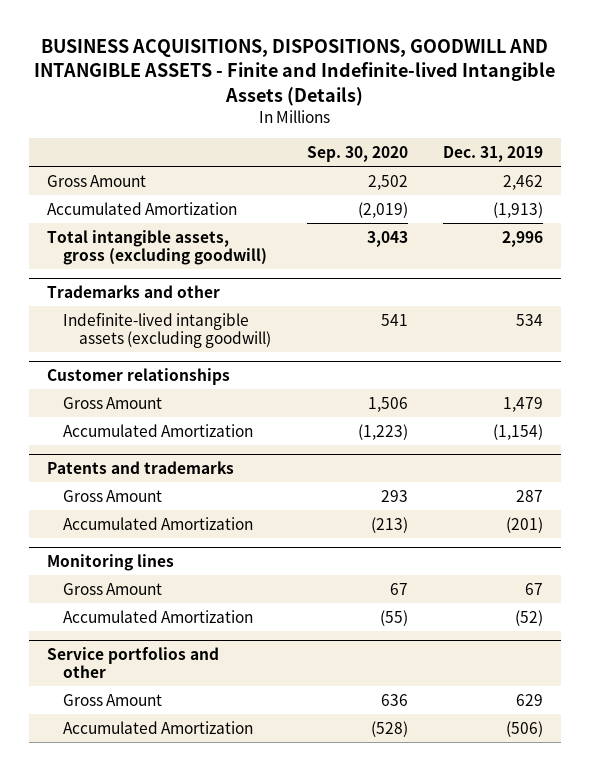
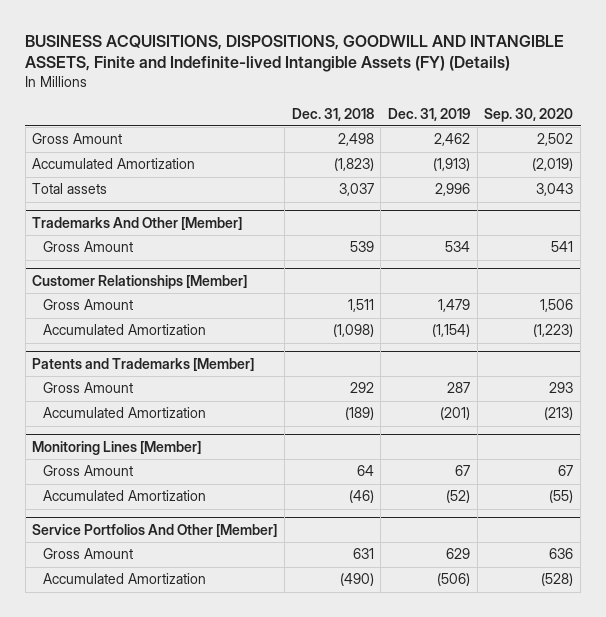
- BUSINESS ACQUISITIONS, DISPOSITIONS, GOODWILL AND INTANGIBLE ASSETS - Finite and Indefinite-lived Intangible Assets (Details)
+ BUSINESS ACQUISITIONS, DISPOSITIONS, GOODWILL AND INTANGIBLE ASSETS, Finite and Indefinite-lived Intangible Assets (FY) (Details)
- | Sep. 30, 2020 | Dec. 31, 2019
+ | Dec. 31, 2018 | Dec. 31, 2019 | Sep. 30, 2020
- Total intangible assets, gross (excluding goodwill) | 3,043 | 2,996
- Trademarks and other
- Indefinite-lived intangible assets (excluding goodwill) | 541 | 534
- Customer relationships
+ Total assets | 3,037 | 2,996 | 3,043
+ Trademarks And Other [Member]
+ Gross Amount | 539 | 534 | 541
+ Customer Relationships [Member]
- Patents and trademarks
+ Patents and Trademarks [Member]
- Monitoring lines
+ Monitoring Lines [Member]
- Service portfolios and other
+ Service Portfolios And Other [Member]

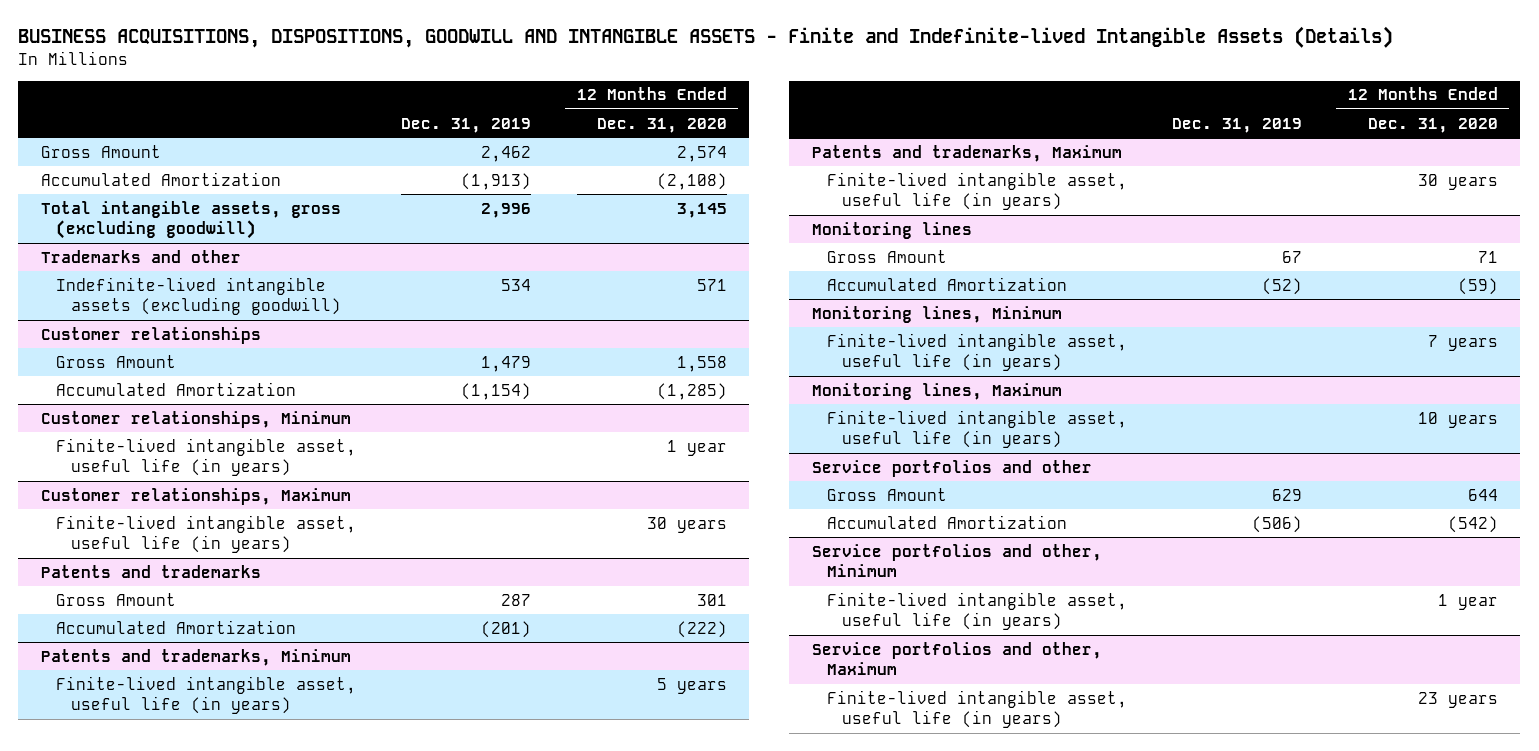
- BUSINESS ACQUISITIONS, DISPOSITIONS, GOODWILL AND INTANGIBLE ASSETS, Finite and Indefinite-lived Intangible Assets (FY) (Details)
+ BUSINESS ACQUISITIONS, DISPOSITIONS, GOODWILL AND INTANGIBLE ASSETS - Finite and Indefinite-lived Intangible Assets (Details)
- | Dec. 31, 2018 | Dec. 31, 2019 | Sep. 30, 2020
+ | Dec. 31, 2019 | 12 Months Ended Dec. 31, 2020
- Total assets | 3,037 | 2,996 | 3,043
- Trademarks And Other [Member]
- Gross Amount | 539 | 534 | 541
- Customer Relationships [Member]
+ Total intangible assets, gross (excluding goodwill) | 2,996 | 3,145
+ Trademarks and other
+ Indefinite-lived intangible assets (excluding goodwill) | 534 | 571
+ Customer relationships
- Patents and Trademarks [Member]
+ Customer relationships, Minimum
+ Finite-lived intangible asset, useful life (in years) | | 1 year
+ Customer relationships, Maximum
+ Finite-lived intangible asset, useful life (in years) | | 30 years
+ Patents and trademarks
- Monitoring Lines [Member]
+ Patents and trademarks, Minimum
+ Finite-lived intangible asset, useful life (in years) | | 5 years
+ Patents and trademarks, Maximum
+ Finite-lived intangible asset, useful life (in years) | | 30 years
+ Monitoring lines
- Service Portfolios And Other [Member]
+ Monitoring lines, Minimum
+ Finite-lived intangible asset, useful life (in years) | | 7 years
+ Monitoring lines, Maximum
+ Finite-lived intangible asset, useful life (in years) | | 10 years
+ Service portfolios and other
+ Service portfolios and other, Minimum
+ Finite-lived intangible asset, useful life (in years) | | 1 year
+ Service portfolios and other, Maximum
+ Finite-lived intangible asset, useful life (in years) | | 23 years

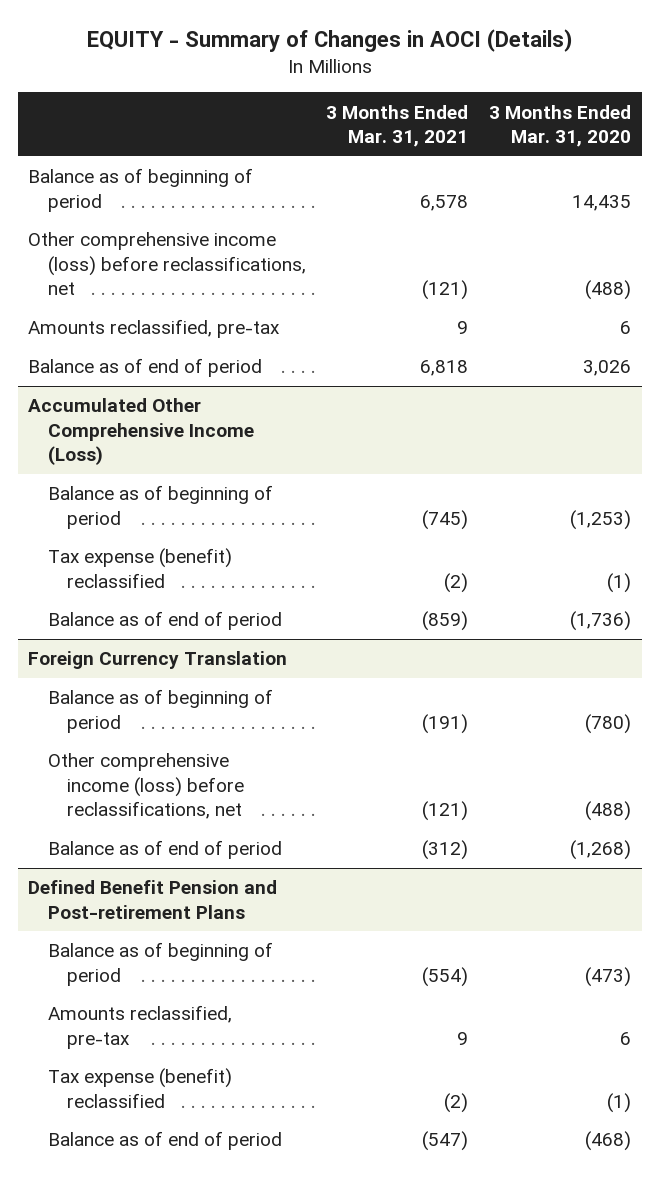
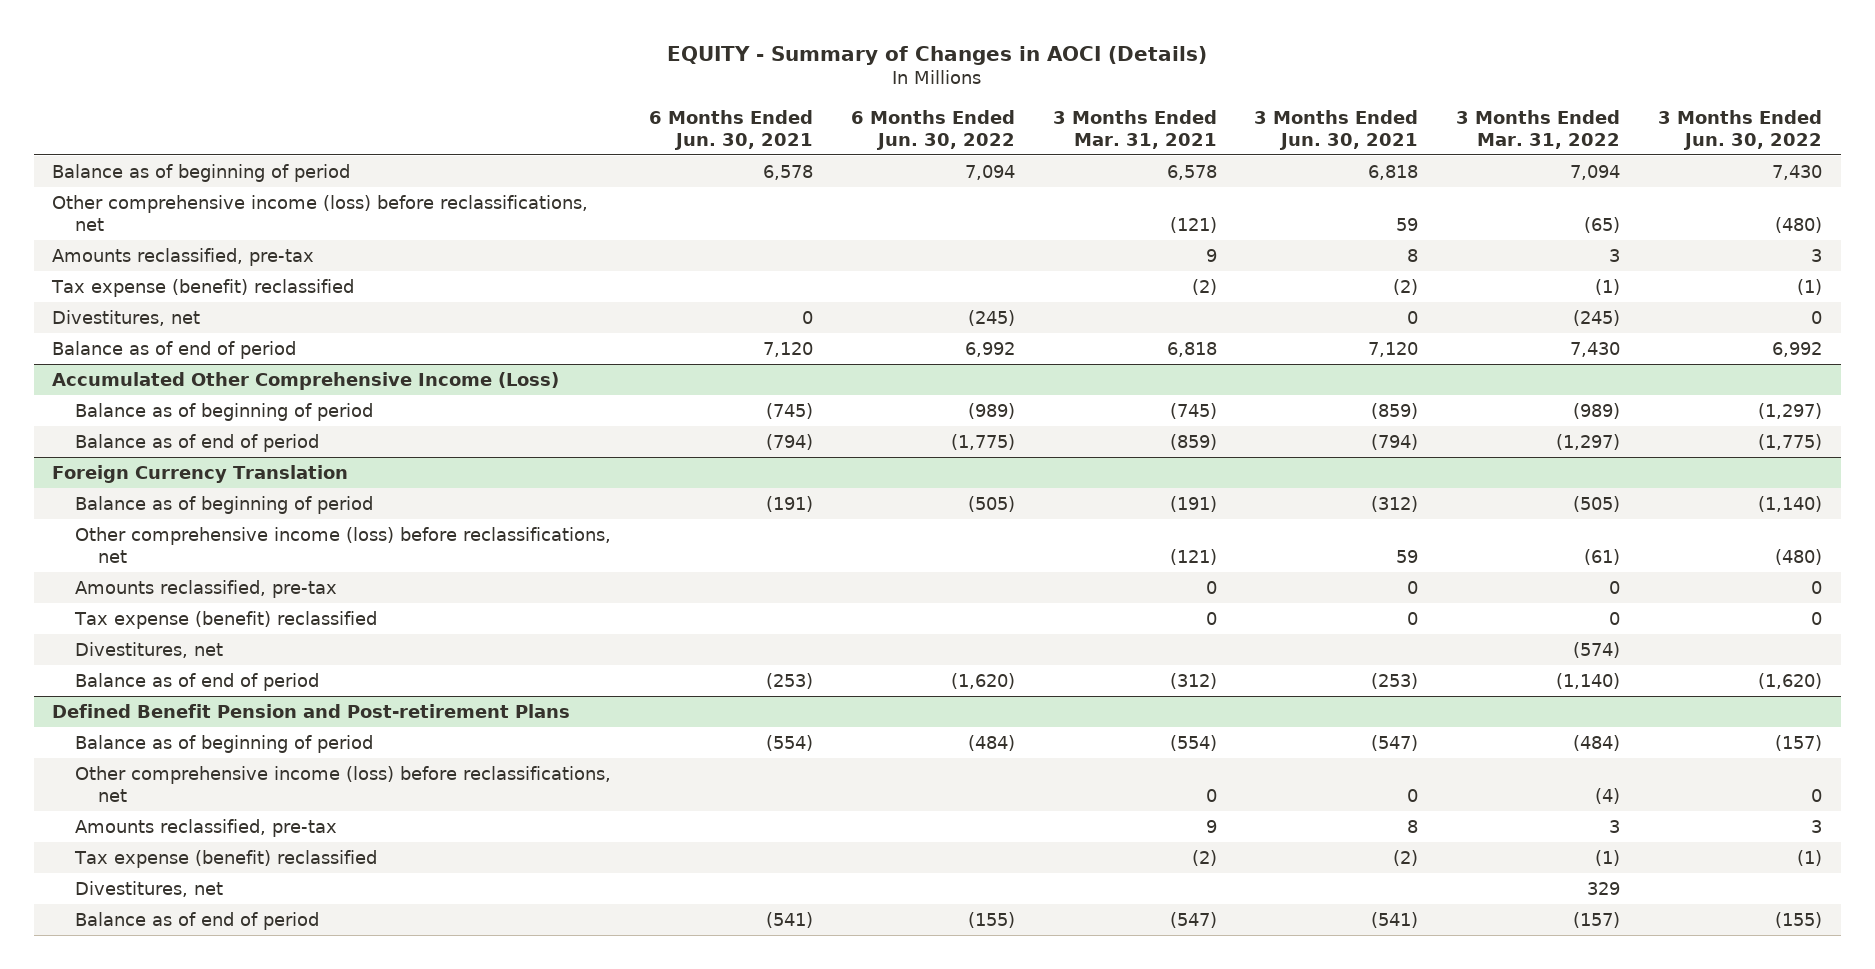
- | 3 Months Ended Mar. 31, 2021 | 3 Months Ended Mar. 31, 2020
+ | 6 Months Ended Jun. 30, 2021 | 6 Months Ended Jun. 30, 2022 | 3 Months Ended Mar. 31, 2021 | 3 Months Ended Jun. 30, 2021 | 3 Months Ended Mar. 31, 2022 | 3 Months Ended Jun. 30, 2022
+ Tax expense (benefit) reclassified | | | (2) | (2) | (1) | (1)
+ Divestitures, net | 0 | (245) | | 0 | (245) | 0
@ Accumulated Other Comprehensive Income (Loss)
- Tax expense (benefit) reclassified | (2) | (1)
@ Foreign Currency Translation
+ Amounts reclassified, pre-tax | | | 0 | 0 | 0 | 0
+ Tax expense (benefit) reclassified | | | 0 | 0 | 0 | 0
+ Divestitures, net | | | | | (574) |
@ Defined Benefit Pension and Post-retirement Plans
+ Other comprehensive income (loss) before reclassifications, net | | | 0 | 0 | (4) | 0
+ Divestitures, net | | | | | 329 |

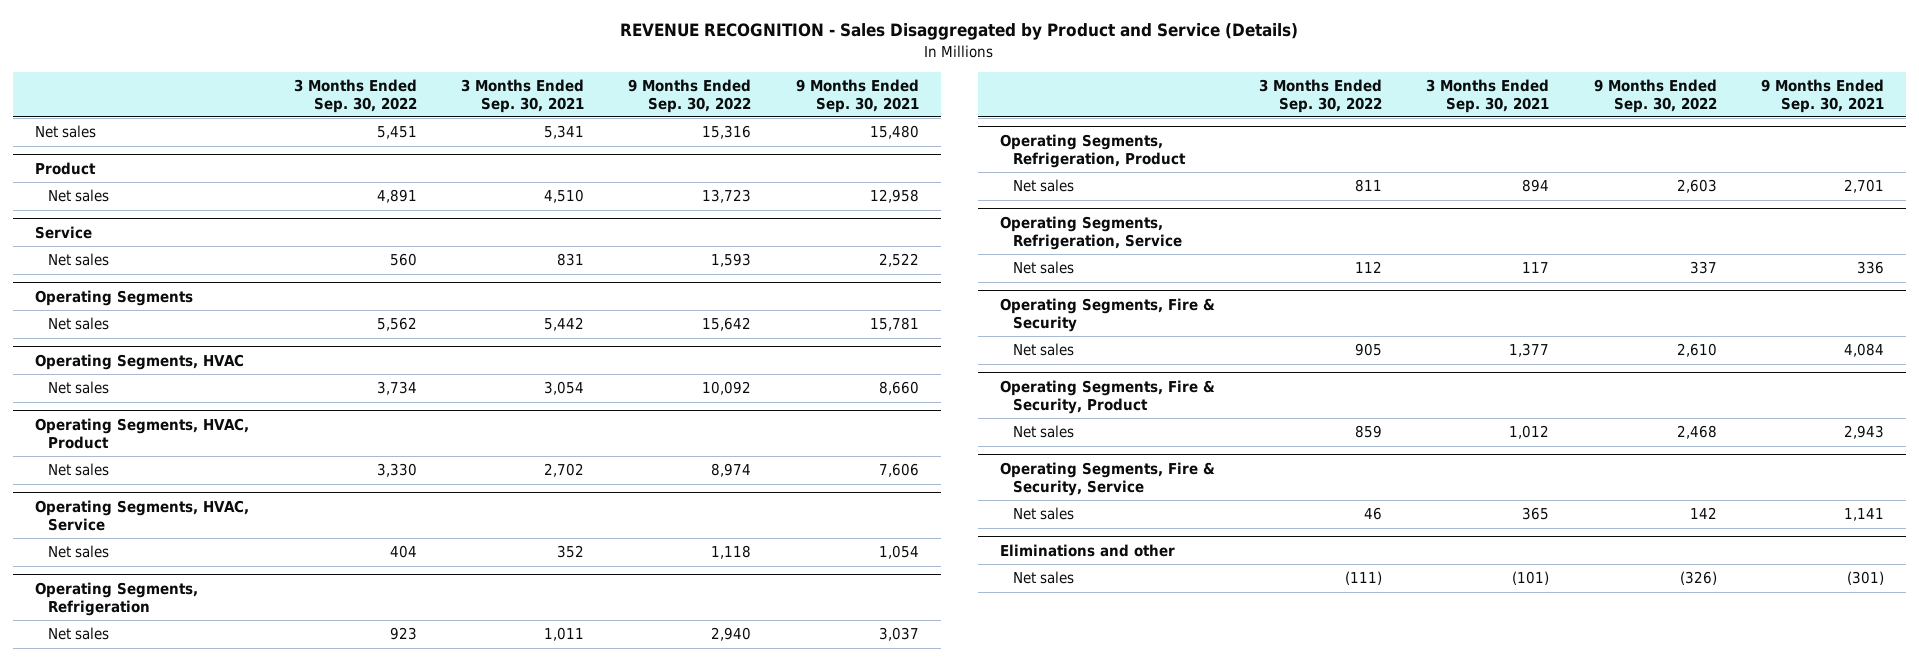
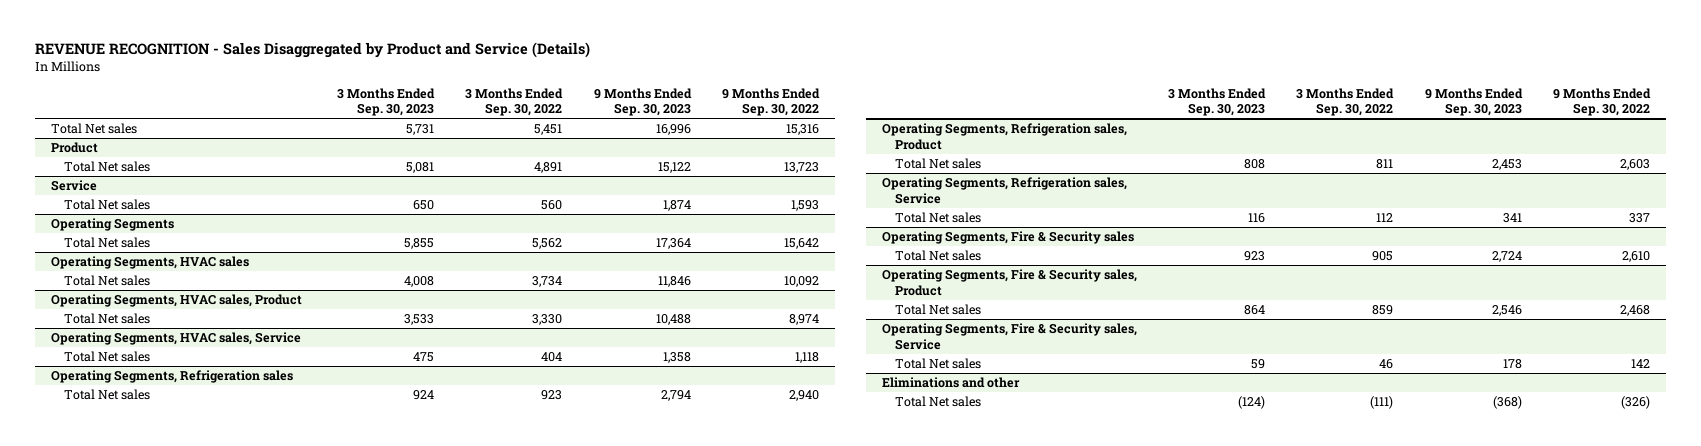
- | 3 Months Ended Sep. 30, 2022 | 3 Months Ended Sep. 30, 2021 | 9 Months Ended Sep. 30, 2022 | 9 Months Ended Sep. 30, 2021
+ | 3 Months Ended Sep. 30, 2023 | 3 Months Ended Sep. 30, 2022 | 9 Months Ended Sep. 30, 2023 | 9 Months Ended Sep. 30, 2022
- Net sales | 5,451 | 5,341 | 15,316 | 15,480
+ Total Net sales | 5,731 | 5,451 | 16,996 | 15,316
@ Product
- Net sales | 4,891 | 4,510 | 13,723 | 12,958
+ Total Net sales | 5,081 | 4,891 | 15,122 | 13,723
@ Service
- Net sales | 560 | 831 | 1,593 | 2,522
+ Total Net sales | 650 | 560 | 1,874 | 1,593
@ Operating Segments
- Net sales | 5,562 | 5,442 | 15,642 | 15,781
- Operating Segments, HVAC
- Net sales | 3,734 | 3,054 | 10,092 | 8,660
- Operating Segments, HVAC, Product
- Net sales | 3,330 | 2,702 | 8,974 | 7,606
- Operating Segments, HVAC, Service
- Net sales | 404 | 352 | 1,118 | 1,054
- Operating Segments, Refrigeration
- Net sales | 923 | 1,011 | 2,940 | 3,037
- Operating Segments, Refrigeration, Product
- Net sales | 811 | 894 | 2,603 | 2,701
- Operating Segments, Refrigeration, Service
- Net sales | 112 | 117 | 337 | 336
- Operating Segments, Fire & Security
- Net sales | 905 | 1,377 | 2,610 | 4,084
- Operating Segments, Fire & Security, Product
- Net sales | 859 | 1,012 | 2,468 | 2,943
- Operating Segments, Fire & Security, Service
- Net sales | 46 | 365 | 142 | 1,141
@ Operating Segments
+ Total Net sales | 5,855 | 5,562 | 17,364 | 15,642
+ Operating Segments, HVAC sales
+ Total Net sales | 4,008 | 3,734 | 11,846 | 10,092
+ Operating Segments, HVAC sales, Product
+ Total Net sales | 3,533 | 3,330 | 10,488 | 8,974
+ Operating Segments, HVAC sales, Service
+ Total Net sales | 475 | 404 | 1,358 | 1,118
+ Operating Segments, Refrigeration sales
+ Total Net sales | 924 | 923 | 2,794 | 2,940
+ Operating Segments, Refrigeration sales, Product
+ Total Net sales | 808 | 811 | 2,453 | 2,603
+ Operating Segments, Refrigeration sales, Service
+ Total Net sales | 116 | 112 | 341 | 337
+ Operating Segments, Fire & Security sales
+ Total Net sales | 923 | 905 | 2,724 | 2,610
+ Operating Segments, Fire & Security sales, Product
+ Total Net sales | 864 | 859 | 2,546 | 2,468
+ Operating Segments, Fire & Security sales, Service
+ Total Net sales | 59 | 46 | 178 | 142
@ Eliminations and other
- Net sales | (111) | (101) | (326) | (301)
+ Total Net sales | (124) | (111) | (368) | (326)

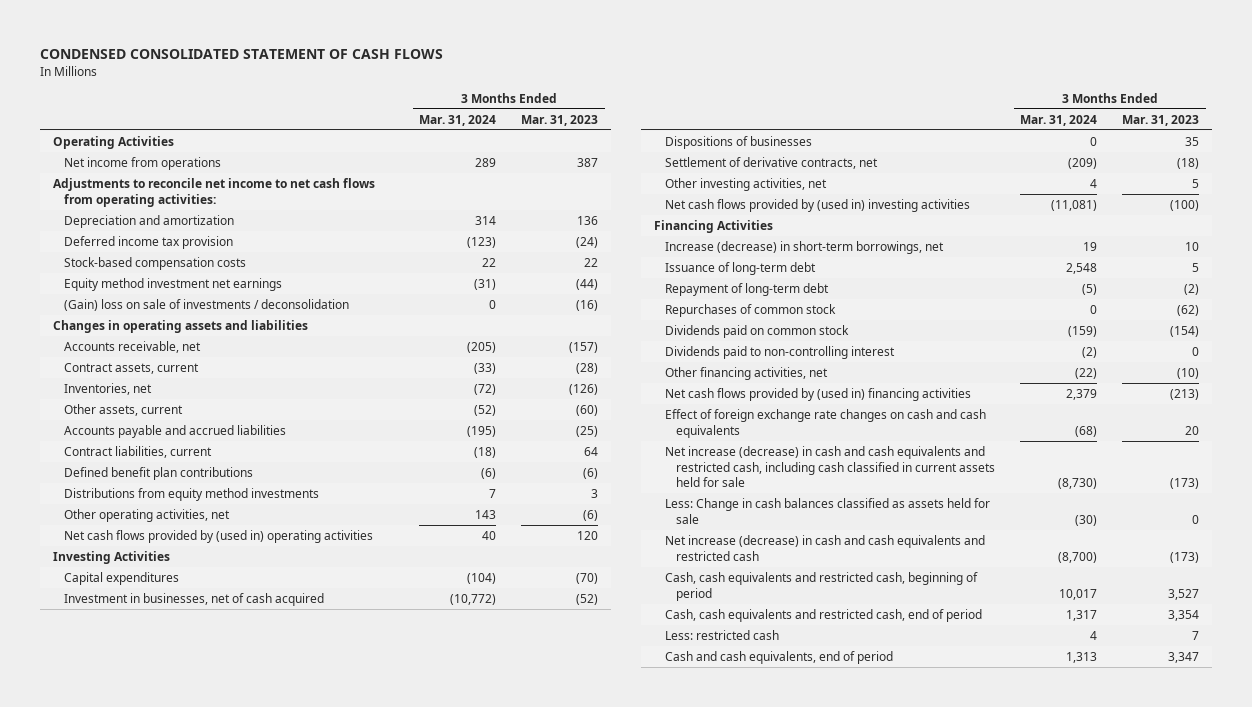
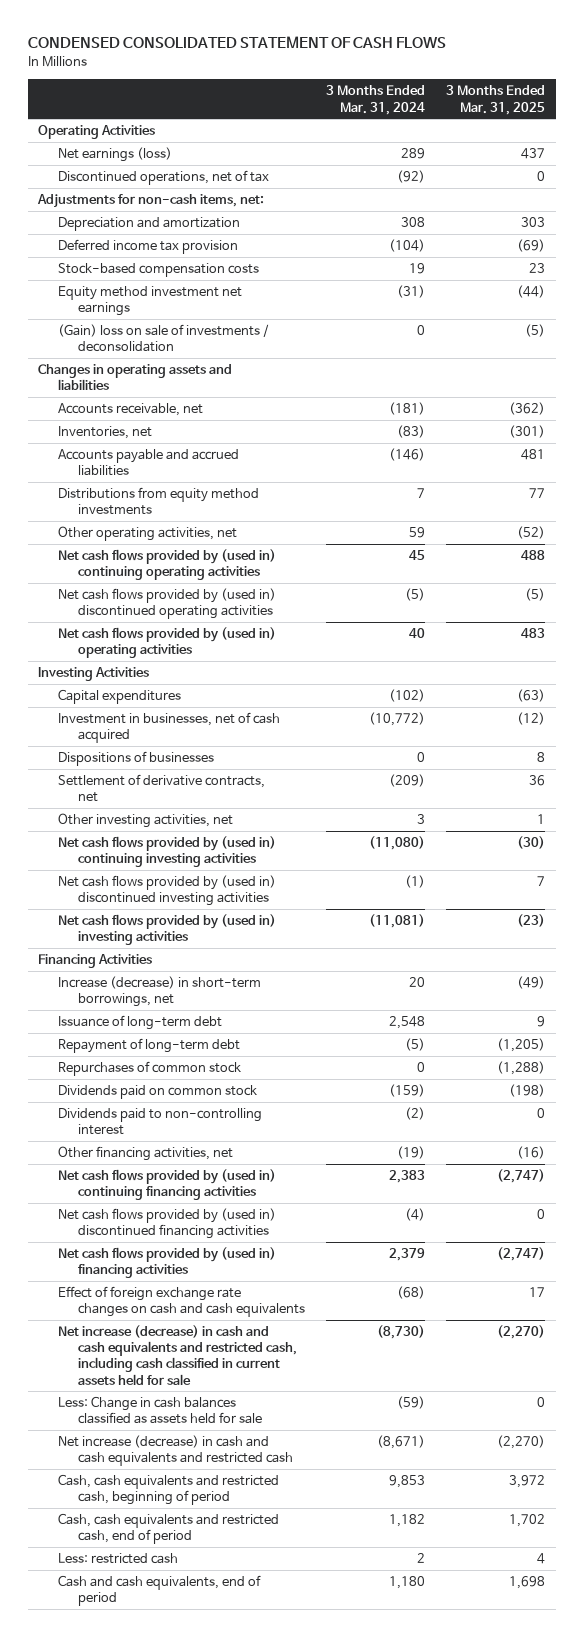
- | 3 Months Ended Mar. 31, 2024 | 3 Months Ended Mar. 31, 2023
+ | 3 Months Ended Mar. 31, 2024 | 3 Months Ended Mar. 31, 2025
- Net income from operations | 289 | 387
- Adjustments to reconcile net income to net cash flows from operating activities:
- Depreciation and amortization | 314 | 136
- Deferred income tax provision | (123) | (24)
- Stock-based compensation costs | 22 | 22
+ Net earnings (loss) | 289 | 437
+ Discontinued operations, net of tax | (92) | 0
+ Adjustments for non-cash items, net:
+ Depreciation and amortization | 308 | 303
+ Deferred income tax provision | (104) | (69)
+ Stock-based compensation costs | 19 | 23
- Accounts receivable, net | (205) | (157)
- Contract assets, current | (33) | (28)
- Inventories, net | (72) | (126)
- Other assets, current | (52) | (60)
- Accounts payable and accrued liabilities | (195) | (25)
- Contract liabilities, current | (18) | 64
- Defined benefit plan contributions | (6) | (6)
+ Accounts receivable, net | (181) | (362)
+ Inventories, net | (83) | (301)
+ Accounts payable and accrued liabilities | (146) | 481
- Other operating activities, net | 143 | (6)
+ Other operating activities, net | 59 | (52)
+ Net cash flows provided by (used in) continuing operating activities | 45 | 488
+ Net cash flows provided by (used in) discontinued operating activities | (5) | (5)
- Capital expenditures | (104) | (70)
+ Capital expenditures | (102) | (63)
- Other investing activities, net | 4 | 5
+ Other investing activities, net | 3 | 1
+ Net cash flows provided by (used in) continuing investing activities | (11,080) | (30)
+ Net cash flows provided by (used in) discontinued investing activities | (1) | 7
- Increase (decrease) in short-term borrowings, net | 19 | 10
+ Increase (decrease) in short-term borrowings, net | 20 | (49)
- Other financing activities, net | (22) | (10)
+ Other financing activities, net | (19) | (16)
+ Net cash flows provided by (used in) continuing financing activities | 2,383 | (2,747)
+ Net cash flows provided by (used in) discontinued financing activities | (4) | 0
- Less: Change in cash balances classified as assets held for sale | (30) | 0
- Net increase (decrease) in cash and cash equivalents and restricted cash | (8,700) | (173)
- Cash, cash equivalents and restricted cash, beginning of period | 10,017 | 3,527
- Cash, cash equivalents and restricted cash, end of period | 1,317 | 3,354
- Less: restricted cash | 4 | 7
- Cash and cash equivalents, end of period | 1,313 | 3,347
+ Less: Change in cash balances classified as assets held for sale | (59) | 0
+ Net increase (decrease) in cash and cash equivalents and restricted cash | (8,671) | (2,270)
+ Cash, cash equivalents and restricted cash, beginning of period | 9,853 | 3,972
+ Cash, cash equivalents and restricted cash, end of period | 1,182 | 1,702
+ Less: restricted cash | 2 | 4
+ Cash and cash equivalents, end of period | 1,180 | 1,698

